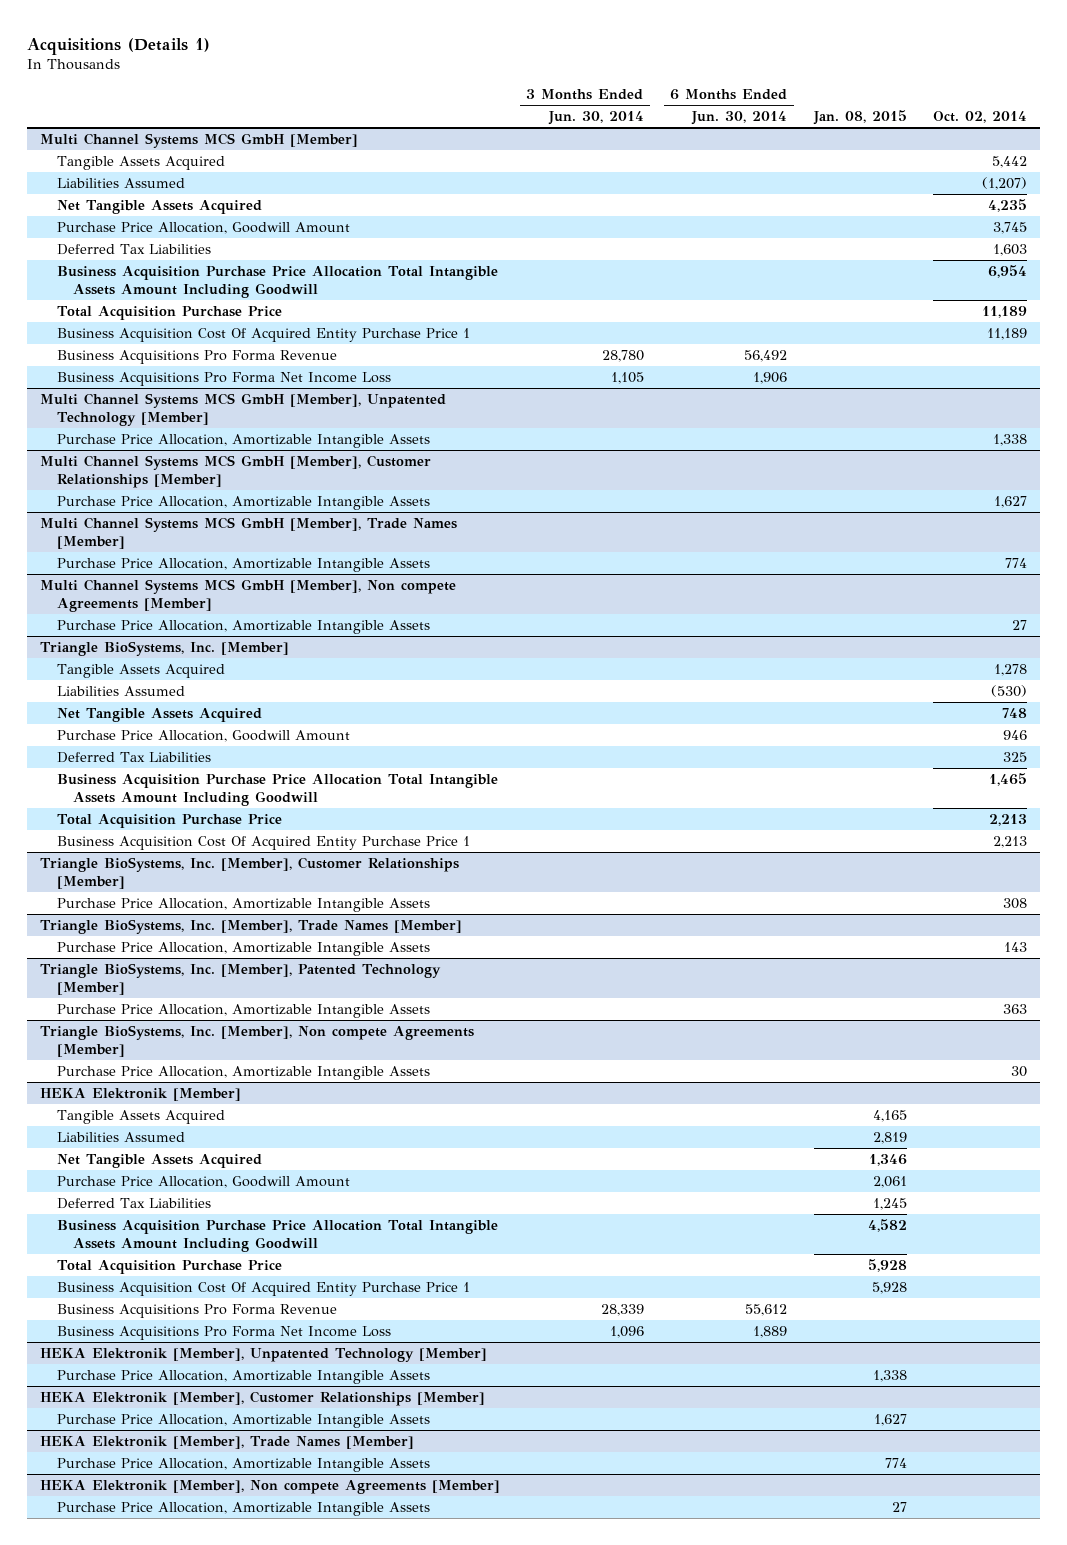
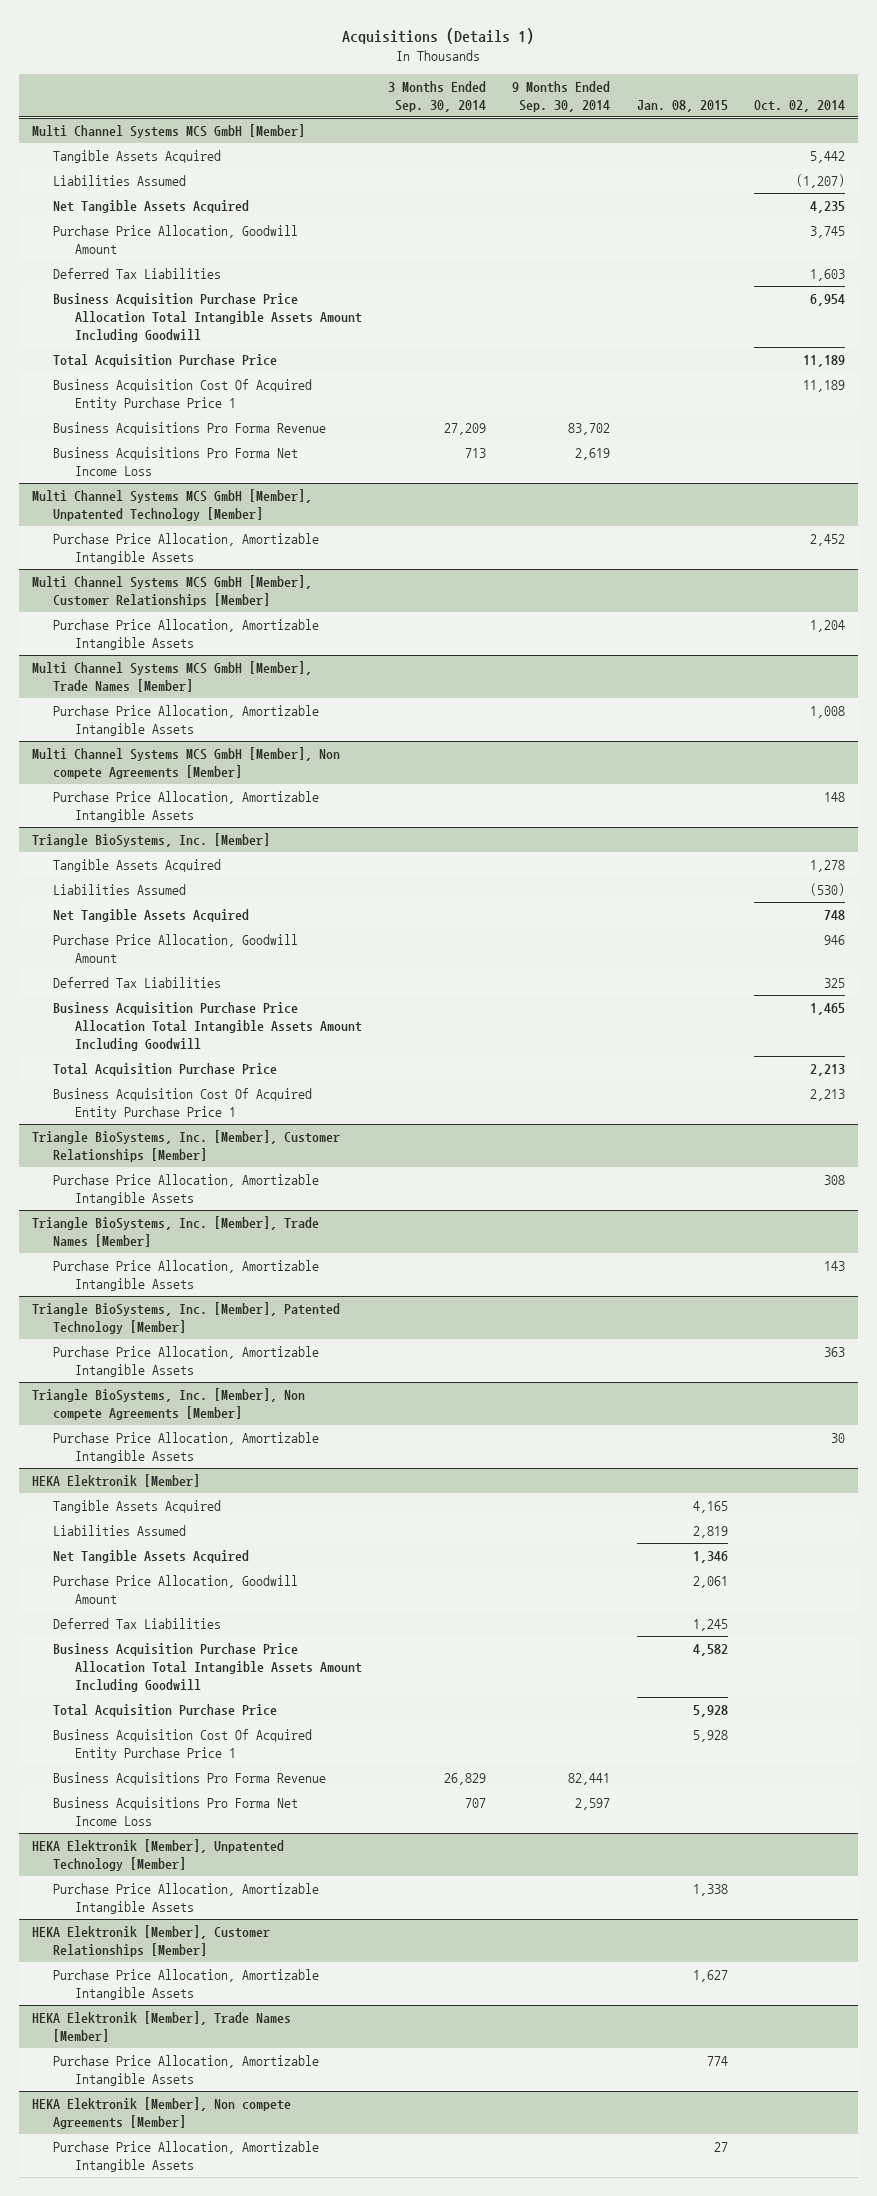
- | 3 Months Ended Jun. 30, 2014 | 6 Months Ended Jun. 30, 2014 | Jan. 08, 2015 | Oct. 02, 2014
+ | 3 Months Ended Sep. 30, 2014 | 9 Months Ended Sep. 30, 2014 | Jan. 08, 2015 | Oct. 02, 2014
@ Multi Channel Systems MCS GmbH [Member], Unpatented Technology [Member]
- Purchase Price Allocation, Amortizable Intangible Assets | | | | 1,338
+ Purchase Price Allocation, Amortizable Intangible Assets | | | | 2,452
@ Multi Channel Systems MCS GmbH [Member], Customer Relationships [Member]
- Purchase Price Allocation, Amortizable Intangible Assets | | | | 1,627
+ Purchase Price Allocation, Amortizable Intangible Assets | | | | 1,204
@ Multi Channel Systems MCS GmbH [Member], Trade Names [Member]
- Purchase Price Allocation, Amortizable Intangible Assets | | | | 774
+ Purchase Price Allocation, Amortizable Intangible Assets | | | | 1,008
@ Multi Channel Systems MCS GmbH [Member], Non compete Agreements [Member]
- Purchase Price Allocation, Amortizable Intangible Assets | | | | 27
+ Purchase Price Allocation, Amortizable Intangible Assets | | | | 148

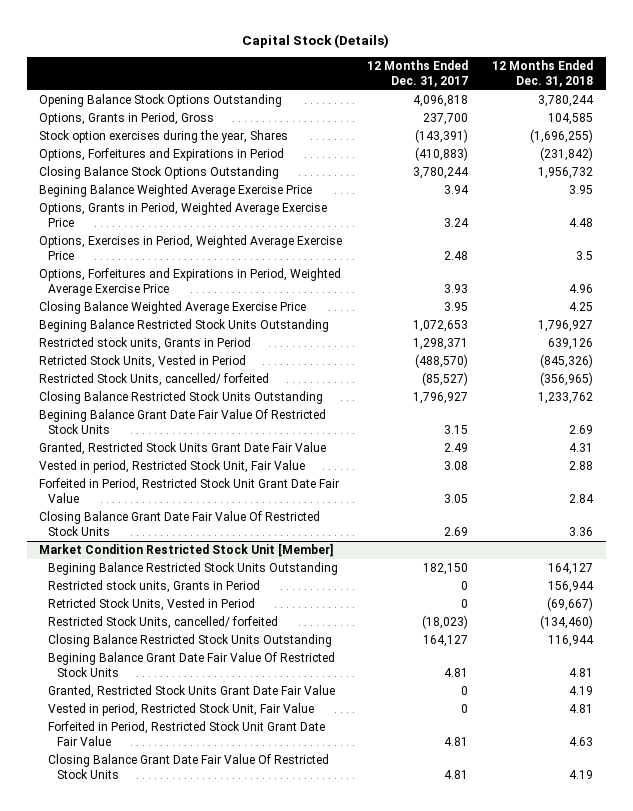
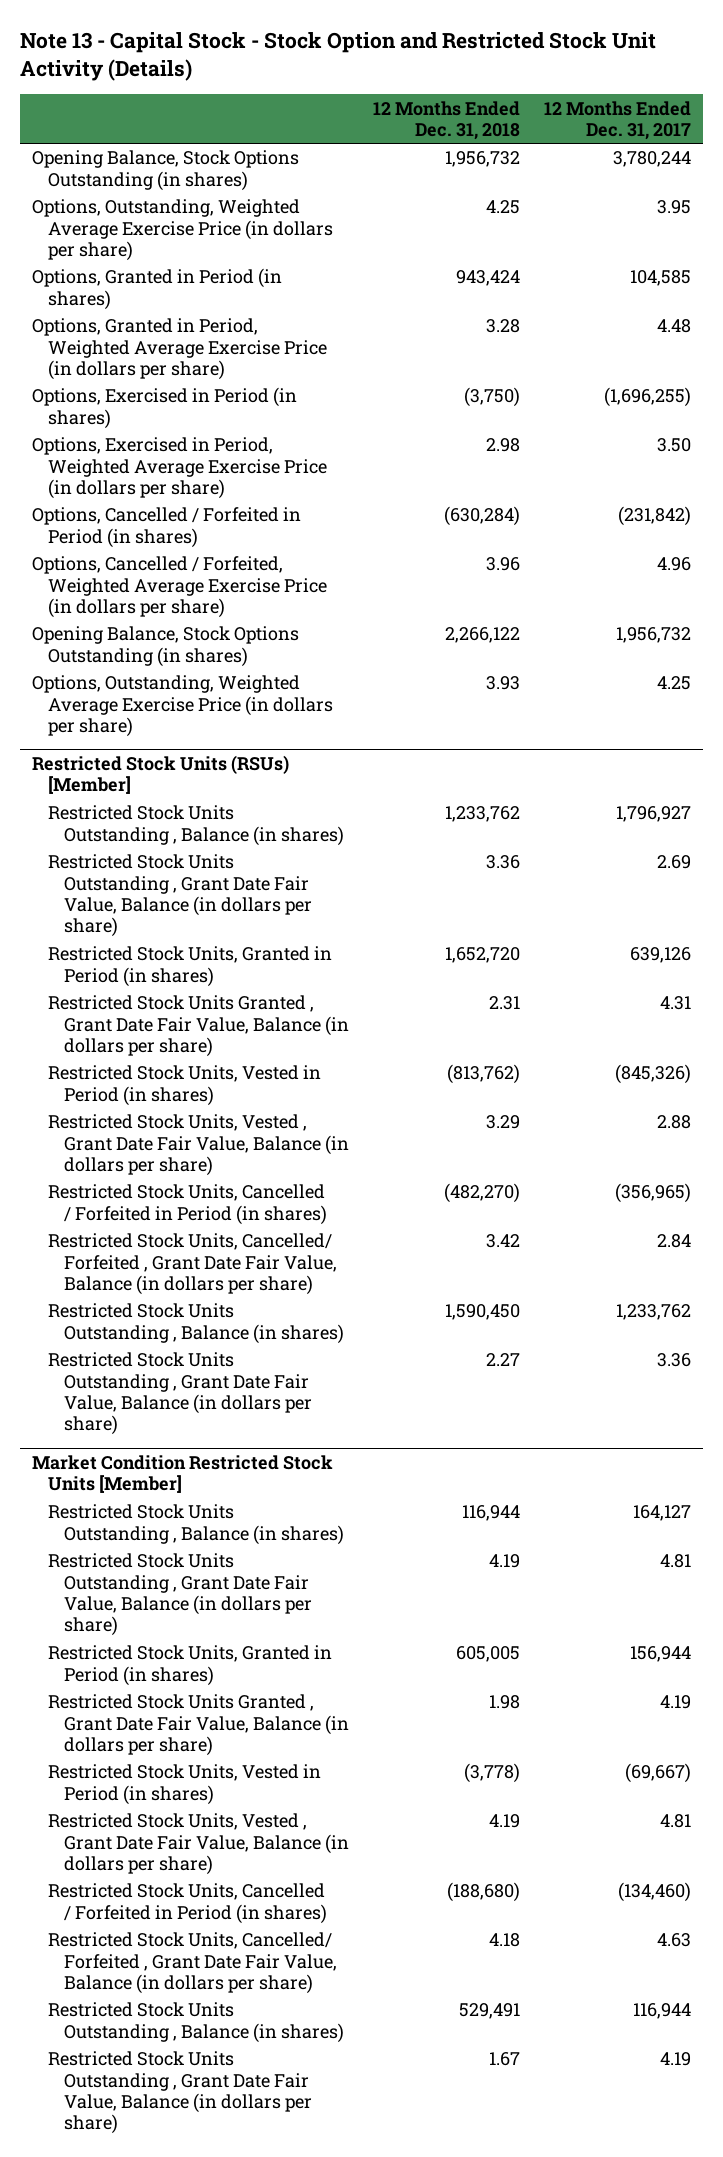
- Capital Stock (Details)
+ Note 13 - Capital Stock - Stock Option and Restricted Stock Unit Activity (Details)
- | 12 Months Ended Dec. 31, 2017 | 12 Months Ended Dec. 31, 2018
+ | 12 Months Ended Dec. 31, 2018 | 12 Months Ended Dec. 31, 2017
- Opening Balance Stock Options Outstanding | 4,096,818 | 3,780,244
- Options, Grants in Period, Gross | 237,700 | 104,585
- Stock option exercises during the year, Shares | (143,391) | (1,696,255)
- Options, Forfeitures and Expirations in Period | (410,883) | (231,842)
- Closing Balance Stock Options Outstanding | 3,780,244 | 1,956,732
- Begining Balance Weighted Average Exercise Price | 3.94 | 3.95
- Options, Grants in Period, Weighted Average Exercise Price | 3.24 | 4.48
- Options, Exercises in Period, Weighted Average Exercise Price | 2.48 | 3.5
- Options, Forfeitures and Expirations in Period, Weighted Average Exercise Price | 3.93 | 4.96
- Closing Balance Weighted Average Exercise Price | 3.95 | 4.25
- Begining Balance Restricted Stock Units Outstanding | 1,072,653 | 1,796,927
- Restricted stock units, Grants in Period | 1,298,371 | 639,126
- Retricted Stock Units, Vested in Period | (488,570) | (845,326)
- Restricted Stock Units, cancelled/ forfeited | (85,527) | (356,965)
- Closing Balance Restricted Stock Units Outstanding | 1,796,927 | 1,233,762
- Begining Balance Grant Date Fair Value Of Restricted Stock Units | 3.15 | 2.69
- Granted, Restricted Stock Units Grant Date Fair Value | 2.49 | 4.31
- Vested in period, Restricted Stock Unit, Fair Value | 3.08 | 2.88
- Forfeited in Period, Restricted Stock Unit Grant Date Fair Value | 3.05 | 2.84
- Closing Balance Grant Date Fair Value Of Restricted Stock Units | 2.69 | 3.36
- Market Condition Restricted Stock Unit [Member]
- Begining Balance Restricted Stock Units Outstanding | 182,150 | 164,127
- Restricted stock units, Grants in Period | 0 | 156,944
- Retricted Stock Units, Vested in Period | 0 | (69,667)
- Restricted Stock Units, cancelled/ forfeited | (18,023) | (134,460)
- Closing Balance Restricted Stock Units Outstanding | 164,127 | 116,944
- Begining Balance Grant Date Fair Value Of Restricted Stock Units | 4.81 | 4.81
- Granted, Restricted Stock Units Grant Date Fair Value | 0 | 4.19
- Vested in period, Restricted Stock Unit, Fair Value | 0 | 4.81
- Forfeited in Period, Restricted Stock Unit Grant Date Fair Value | 4.81 | 4.63
- Closing Balance Grant Date Fair Value Of Restricted Stock Units | 4.81 | 4.19
+ Opening Balance, Stock Options Outstanding (in shares) | 1,956,732 | 3,780,244
+ Options, Outstanding, Weighted Average Exercise Price (in dollars per share) | 4.25 | 3.95
+ Options, Granted in Period (in shares) | 943,424 | 104,585
+ Options, Granted in Period, Weighted Average Exercise Price (in dollars per share) | 3.28 | 4.48
+ Options, Exercised in Period (in shares) | (3,750) | (1,696,255)
+ Options, Exercised in Period, Weighted Average Exercise Price (in dollars per share) | 2.98 | 3.50
+ Options, Cancelled / Forfeited in Period (in shares) | (630,284) | (231,842)
+ Options, Cancelled / Forfeited, Weighted Average Exercise Price (in dollars per share) | 3.96 | 4.96
+ Opening Balance, Stock Options Outstanding (in shares) | 2,266,122 | 1,956,732
+ Options, Outstanding, Weighted Average Exercise Price (in dollars per share) | 3.93 | 4.25
+ Restricted Stock Units (RSUs) [Member]
+ Restricted Stock Units Outstanding , Balance (in shares) | 1,233,762 | 1,796,927
+ Restricted Stock Units Outstanding , Grant Date Fair Value, Balance (in dollars per share) | 3.36 | 2.69
+ Restricted Stock Units, Granted in Period (in shares) | 1,652,720 | 639,126
+ Restricted Stock Units Granted , Grant Date Fair Value, Balance (in dollars per share) | 2.31 | 4.31
+ Restricted Stock Units, Vested in Period (in shares) | (813,762) | (845,326)
+ Restricted Stock Units, Vested , Grant Date Fair Value, Balance (in dollars per share) | 3.29 | 2.88
+ Restricted Stock Units, Cancelled / Forfeited in Period (in shares) | (482,270) | (356,965)
+ Restricted Stock Units, Cancelled/ Forfeited , Grant Date Fair Value, Balance (in dollars per share) | 3.42 | 2.84
+ Restricted Stock Units Outstanding , Balance (in shares) | 1,590,450 | 1,233,762
+ Restricted Stock Units Outstanding , Grant Date Fair Value, Balance (in dollars per share) | 2.27 | 3.36
+ Market Condition Restricted Stock Units [Member]
+ Restricted Stock Units Outstanding , Balance (in shares) | 116,944 | 164,127
+ Restricted Stock Units Outstanding , Grant Date Fair Value, Balance (in dollars per share) | 4.19 | 4.81
+ Restricted Stock Units, Granted in Period (in shares) | 605,005 | 156,944
+ Restricted Stock Units Granted , Grant Date Fair Value, Balance (in dollars per share) | 1.98 | 4.19
+ Restricted Stock Units, Vested in Period (in shares) | (3,778) | (69,667)
+ Restricted Stock Units, Vested , Grant Date Fair Value, Balance (in dollars per share) | 4.19 | 4.81
+ Restricted Stock Units, Cancelled / Forfeited in Period (in shares) | (188,680) | (134,460)
+ Restricted Stock Units, Cancelled/ Forfeited , Grant Date Fair Value, Balance (in dollars per share) | 4.18 | 4.63
+ Restricted Stock Units Outstanding , Balance (in shares) | 529,491 | 116,944
+ Restricted Stock Units Outstanding , Grant Date Fair Value, Balance (in dollars per share) | 1.67 | 4.19

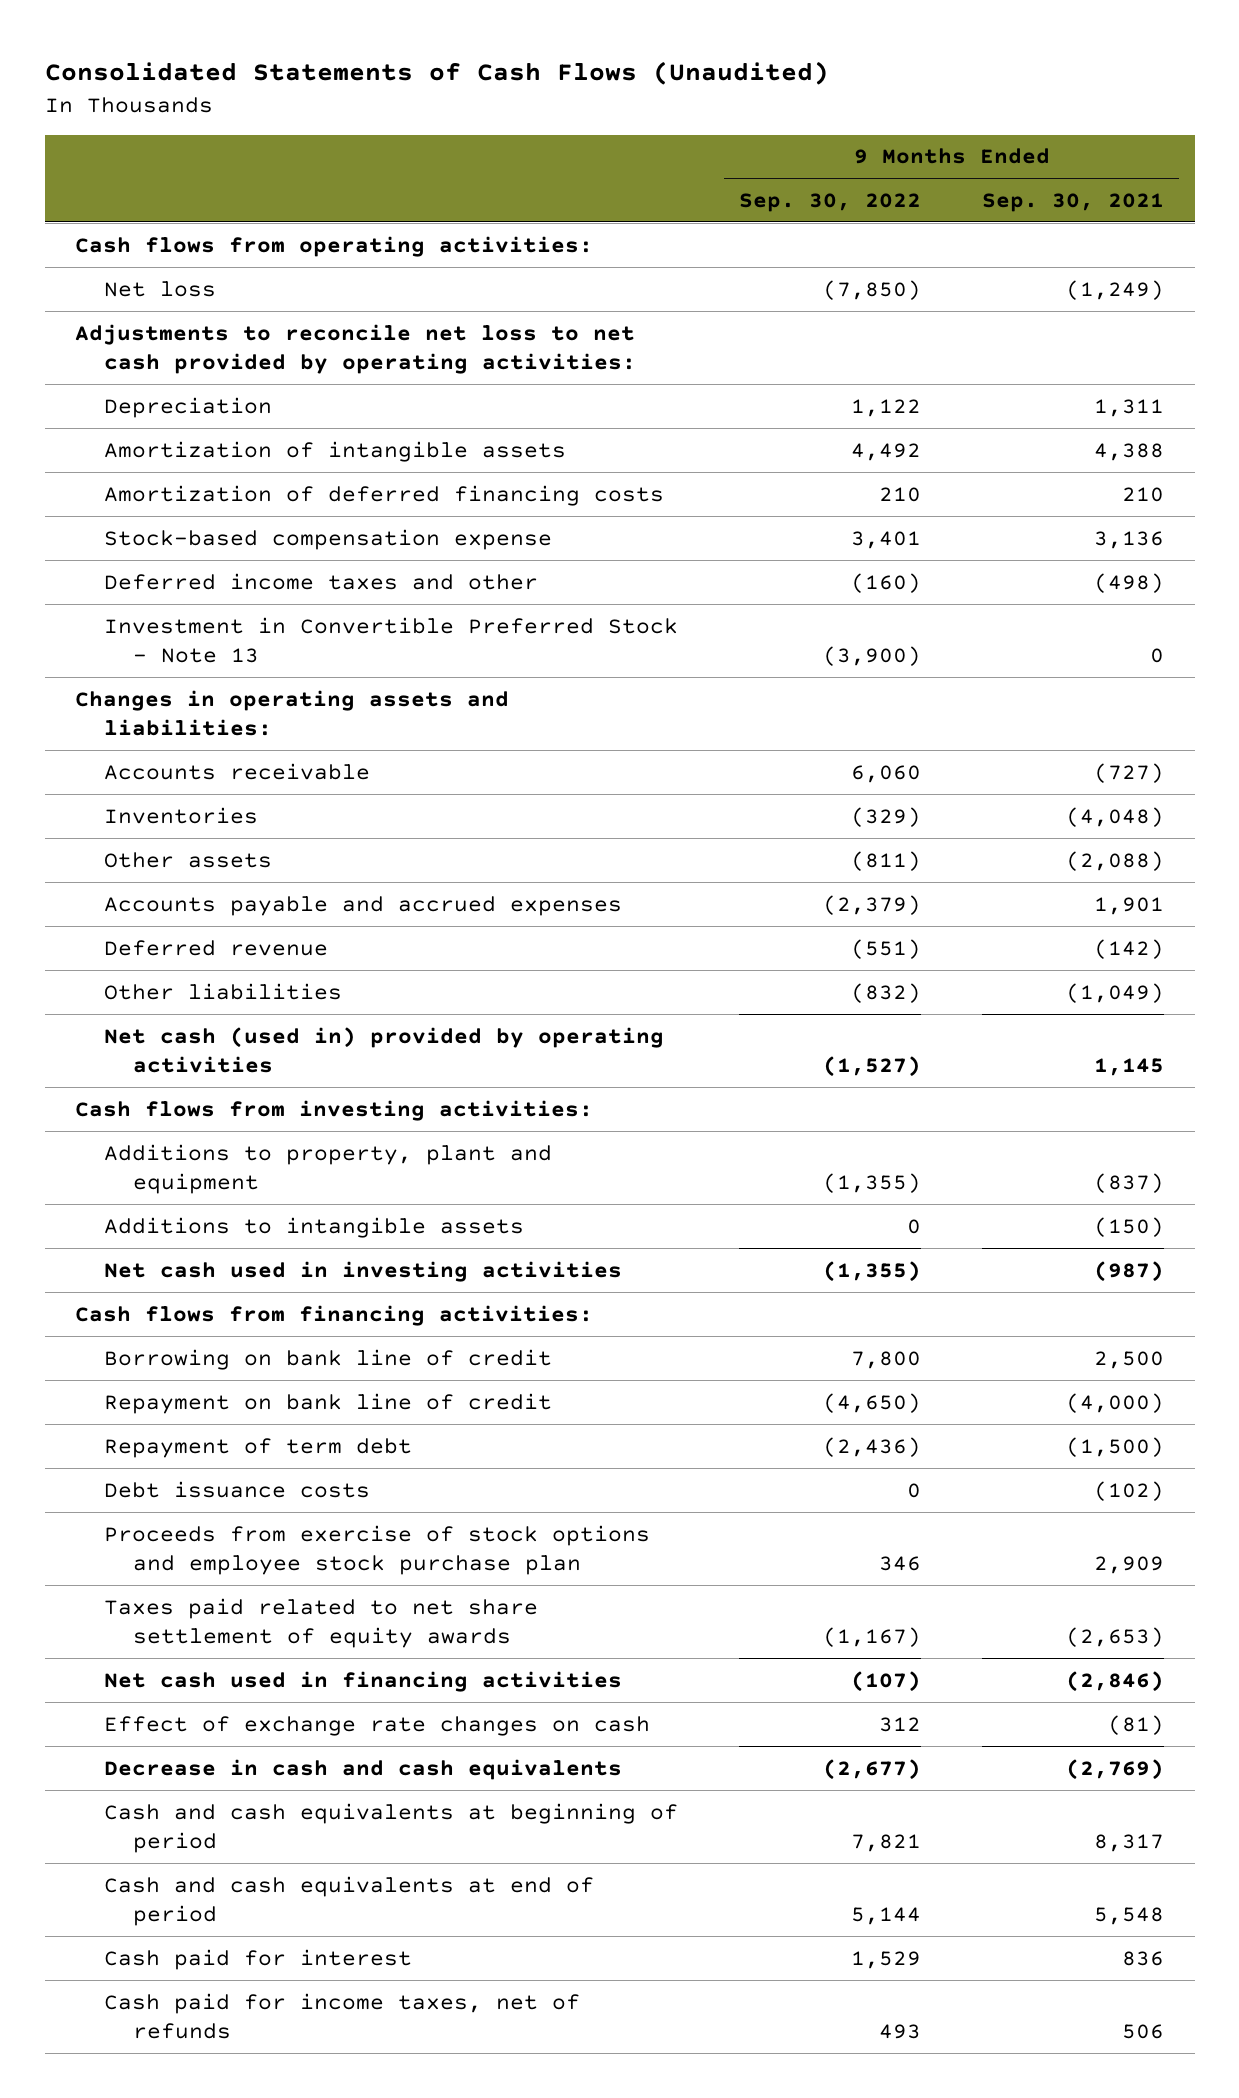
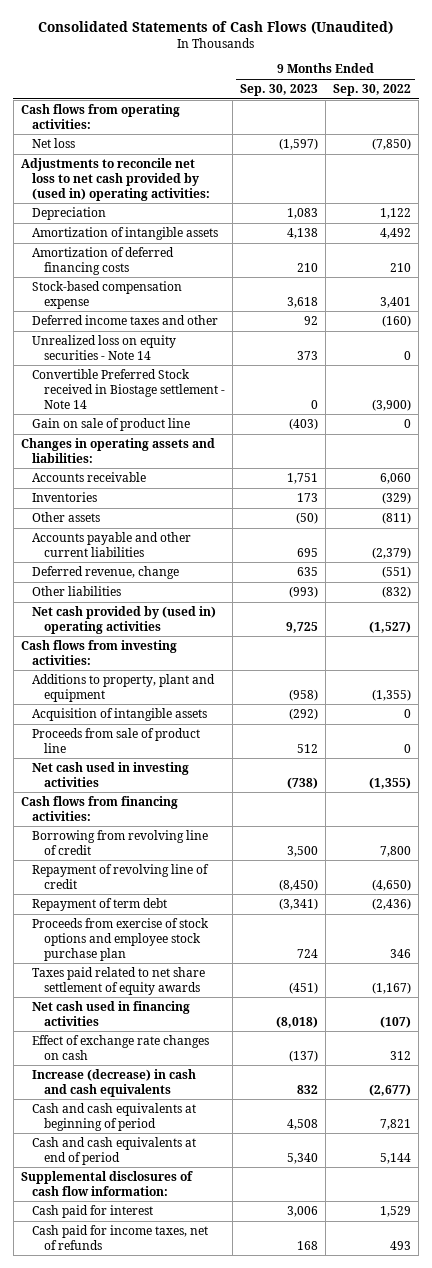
- | 9 Months Ended Sep. 30, 2022 | 9 Months Ended Sep. 30, 2021
+ | 9 Months Ended Sep. 30, 2023 | 9 Months Ended Sep. 30, 2022
- Adjustments to reconcile net loss to net cash provided by operating activities:
+ Adjustments to reconcile net loss to net cash provided by (used in) operating activities:
- Investment in Convertible Preferred Stock - Note 13 | (3,900) | 0
+ Unrealized loss on equity securities - Note 14 | 373 | 0
+ Convertible Preferred Stock received in Biostage settlement - Note 14 | 0 | (3,900)
+ Gain on sale of product line | (403) | 0
- Accounts payable and accrued expenses | (2,379) | 1,901
- Deferred revenue | (551) | (142)
+ Accounts payable and other current liabilities | 695 | (2,379)
+ Deferred revenue, change | 635 | (551)
- Net cash (used in) provided by operating activities | (1,527) | 1,145
+ Net cash provided by (used in) operating activities | 9,725 | (1,527)
- Additions to intangible assets | 0 | (150)
+ Acquisition of intangible assets | (292) | 0
+ Proceeds from sale of product line | 512 | 0
- Borrowing on bank line of credit | 7,800 | 2,500
- Repayment on bank line of credit | (4,650) | (4,000)
+ Borrowing from revolving line of credit | 3,500 | 7,800
+ Repayment of revolving line of credit | (8,450) | (4,650)
- Debt issuance costs | 0 | (102)
- Decrease in cash and cash equivalents | (2,677) | (2,769)
+ Increase (decrease) in cash and cash equivalents | 832 | (2,677)
+ Supplemental disclosures of cash flow information:

